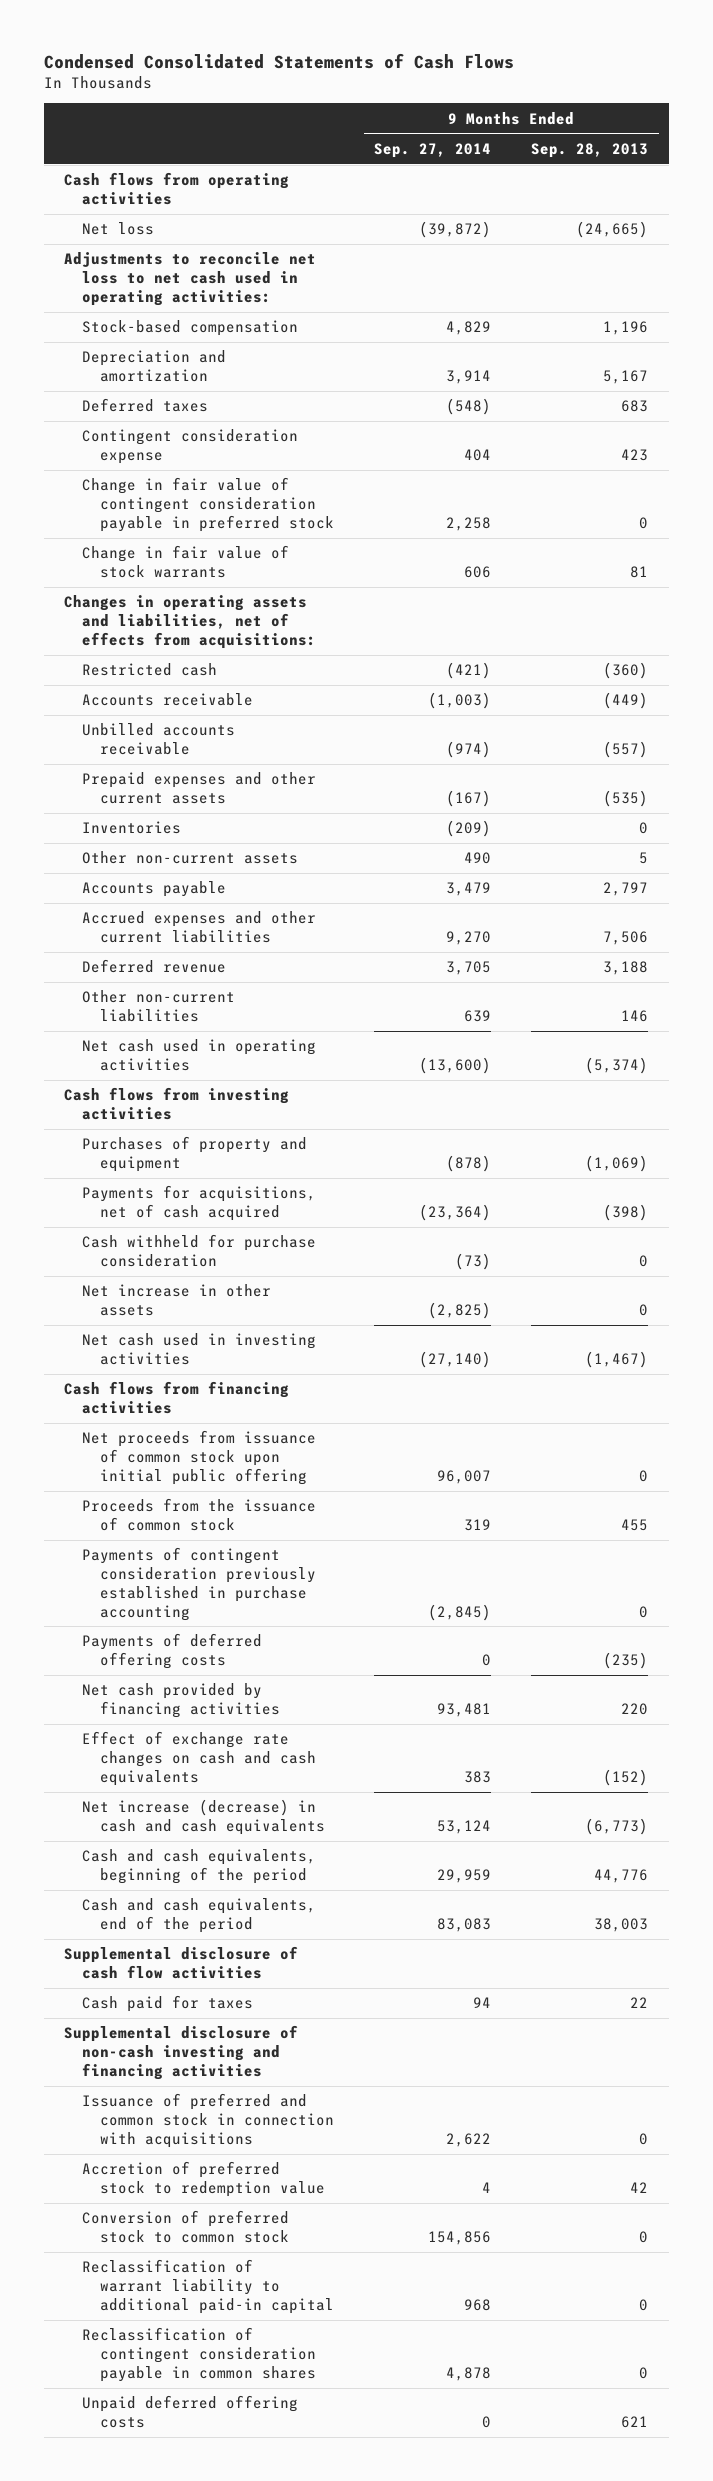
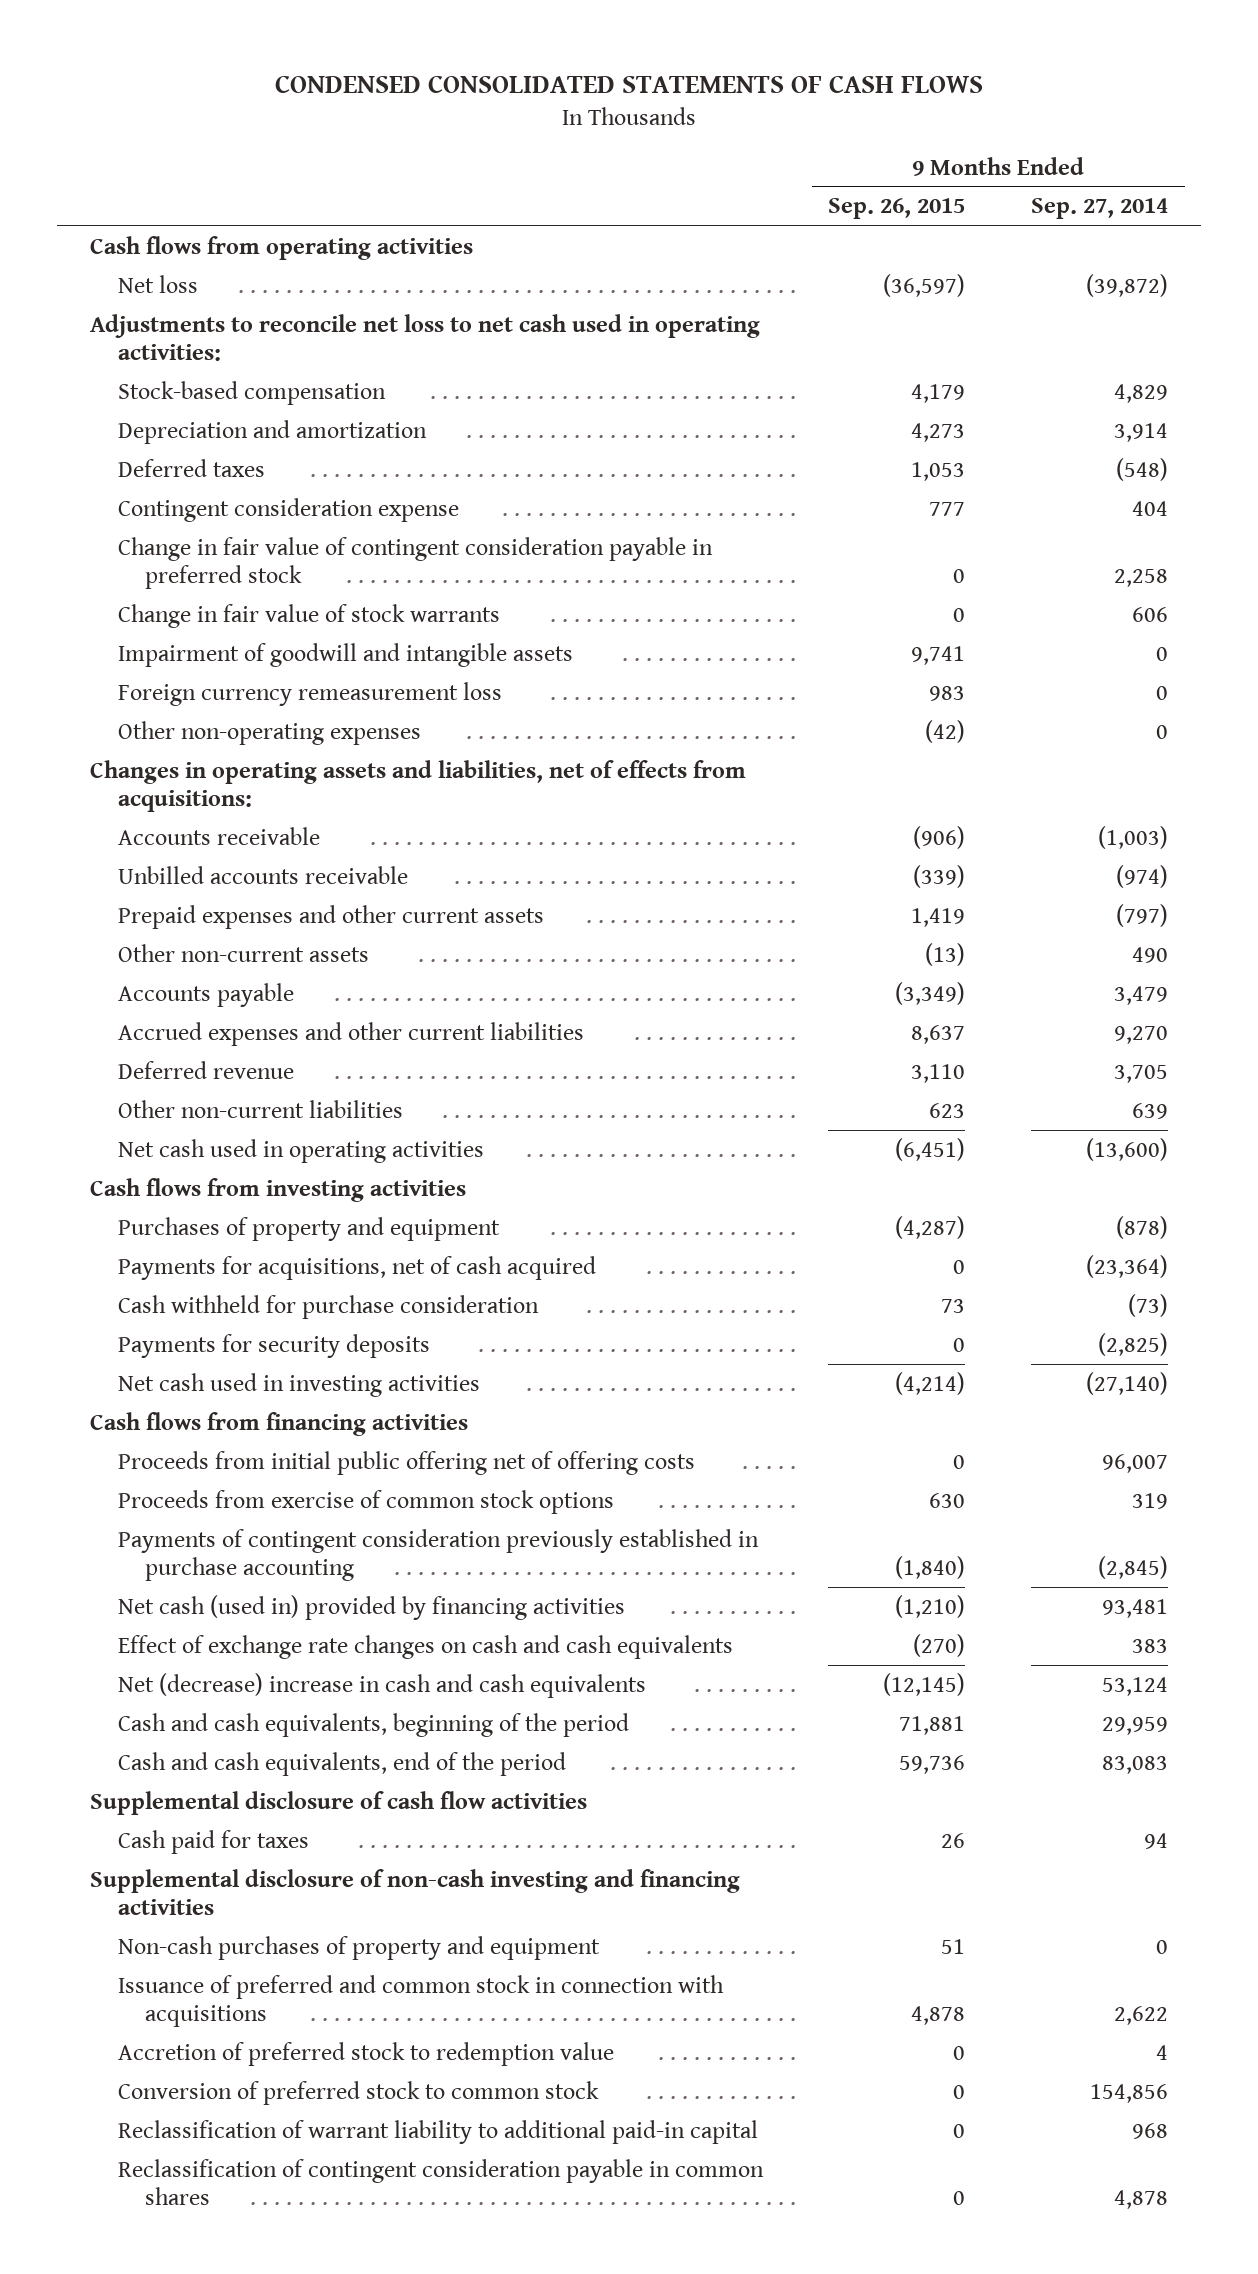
- Condensed Consolidated Statements of Cash Flows
+ CONDENSED CONSOLIDATED STATEMENTS OF CASH FLOWS
- | 9 Months Ended Sep. 27, 2014 | 9 Months Ended Sep. 28, 2013
+ | 9 Months Ended Sep. 26, 2015 | 9 Months Ended Sep. 27, 2014
+ Impairment of goodwill and intangible assets | 9,741 | 0
+ Foreign currency remeasurement loss | 983 | 0
+ Other non-operating expenses | (42) | 0
- Restricted cash | (421) | (360)
- Prepaid expenses and other current assets | (167) | (535)
- Inventories | (209) | 0
+ Prepaid expenses and other current assets | 1,419 | (797)
- Net increase in other assets | (2,825) | 0
+ Payments for security deposits | 0 | (2,825)
- Net proceeds from issuance of common stock upon initial public offering | 96,007 | 0
- Proceeds from the issuance of common stock | 319 | 455
+ Proceeds from initial public offering net of offering costs | 0 | 96,007
+ Proceeds from exercise of common stock options | 630 | 319
- Payments of deferred offering costs | 0 | (235)
- Net cash provided by financing activities | 93,481 | 220
+ Net cash (used in) provided by financing activities | (1,210) | 93,481
- Net increase (decrease) in cash and cash equivalents | 53,124 | (6,773)
+ Net (decrease) increase in cash and cash equivalents | (12,145) | 53,124
+ Non-cash purchases of property and equipment | 51 | 0
- Unpaid deferred offering costs | 0 | 621

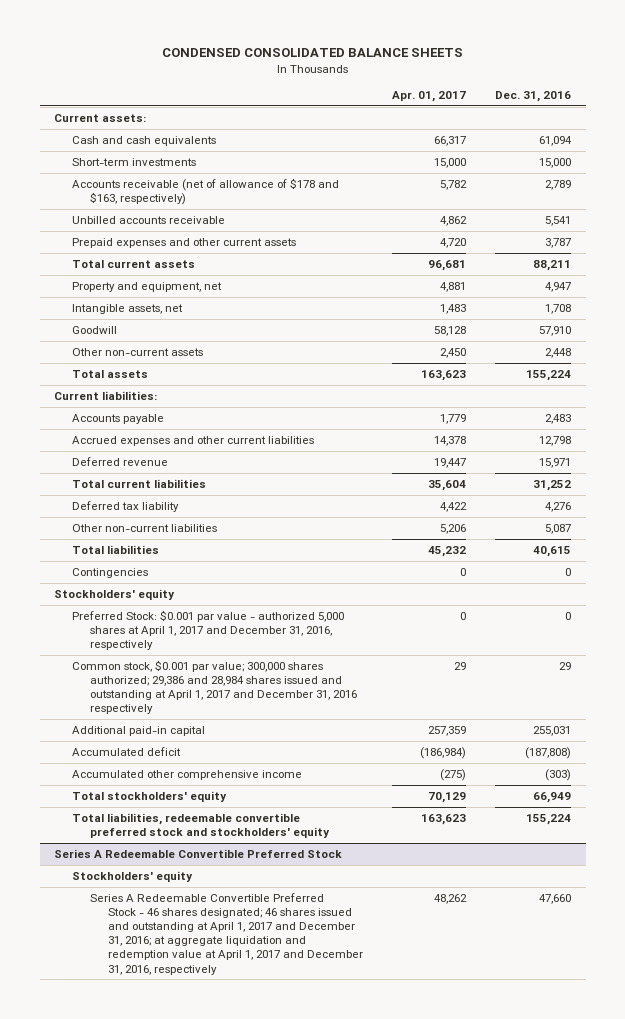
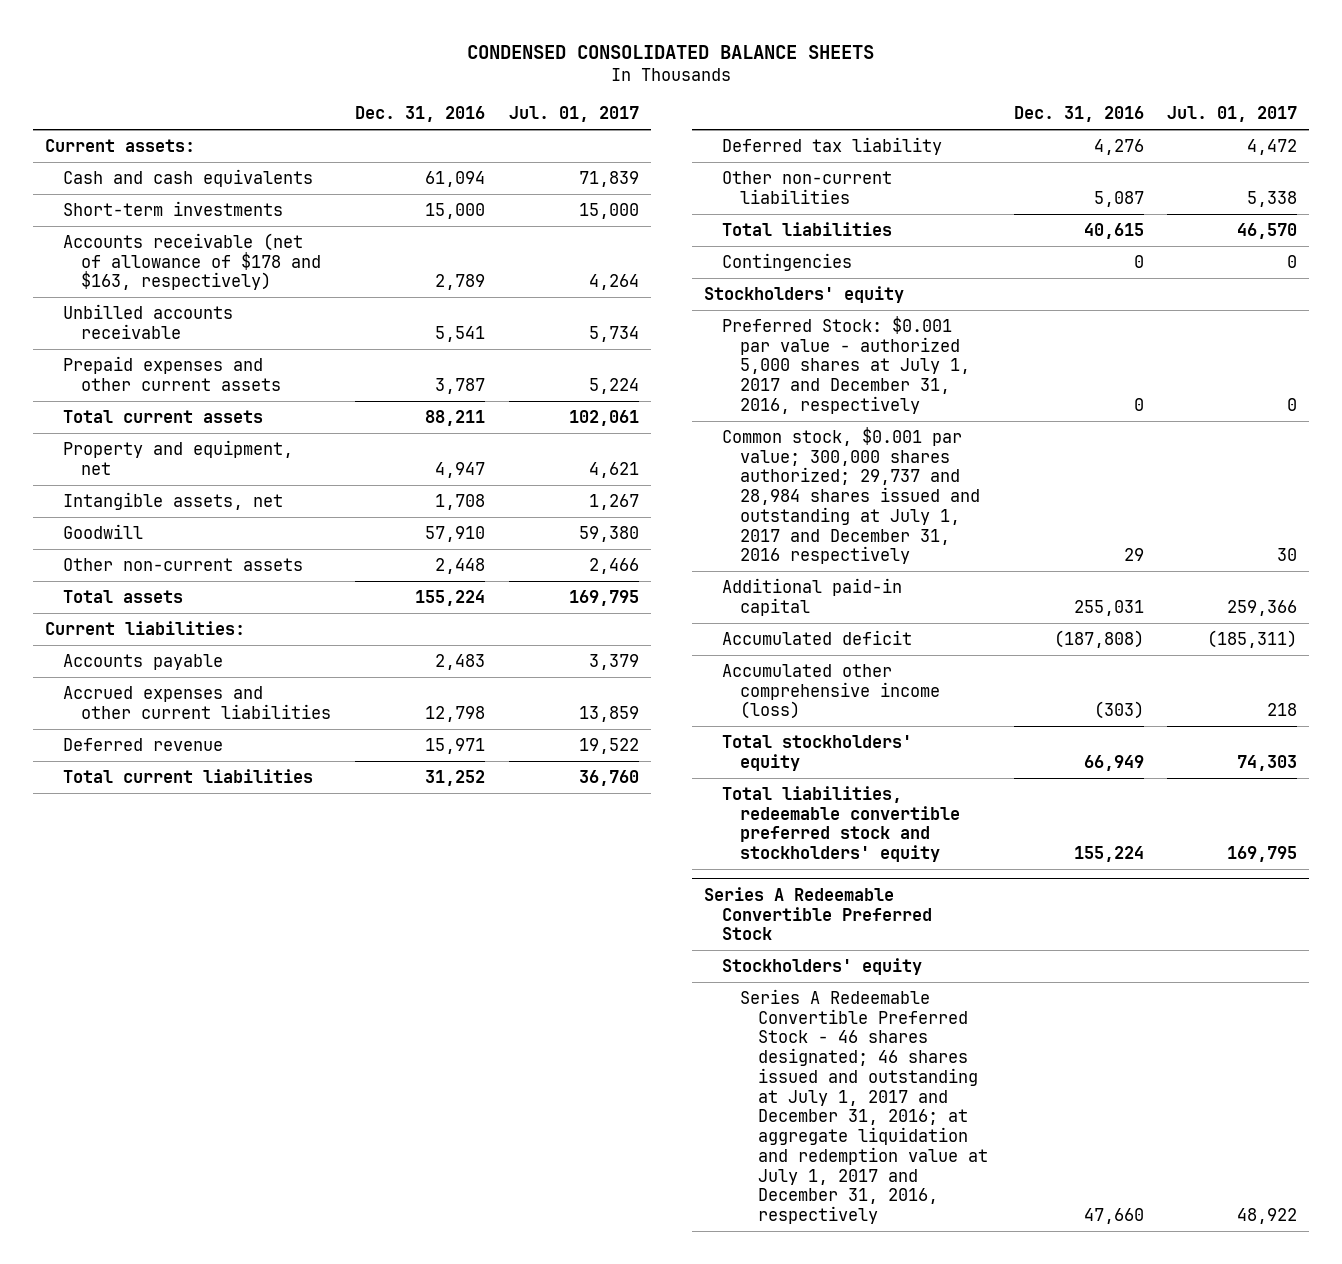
- | Apr. 01, 2017 | Dec. 31, 2016
+ | Dec. 31, 2016 | Jul. 01, 2017
- Preferred Stock: $0.001 par value - authorized 5,000 shares at April 1, 2017 and December 31, 2016, respectively | 0 | 0
- Common stock, $0.001 par value; 300,000 shares authorized; 29,386 and 28,984 shares issued and outstanding at April 1, 2017 and December 31, 2016 respectively | 29 | 29
+ Preferred Stock: $0.001 par value - authorized 5,000 shares at July 1, 2017 and December 31, 2016, respectively | 0 | 0
+ Common stock, $0.001 par value; 300,000 shares authorized; 29,737 and 28,984 shares issued and outstanding at July 1, 2017 and December 31, 2016 respectively | 29 | 30
- Accumulated other comprehensive income | (275) | (303)
+ Accumulated other comprehensive income (loss) | (303) | 218
@ Series A Redeemable Convertible Preferred Stock
- Series A Redeemable Convertible Preferred Stock - 46 shares designated; 46 shares issued and outstanding at April 1, 2017 and December 31, 2016; at aggregate liquidation and redemption value at April 1, 2017 and December 31, 2016, respectively | 48,262 | 47,660
+ Series A Redeemable Convertible Preferred Stock - 46 shares designated; 46 shares issued and outstanding at July 1, 2017 and December 31, 2016; at aggregate liquidation and redemption value at July 1, 2017 and December 31, 2016, respectively | 47,660 | 48,922

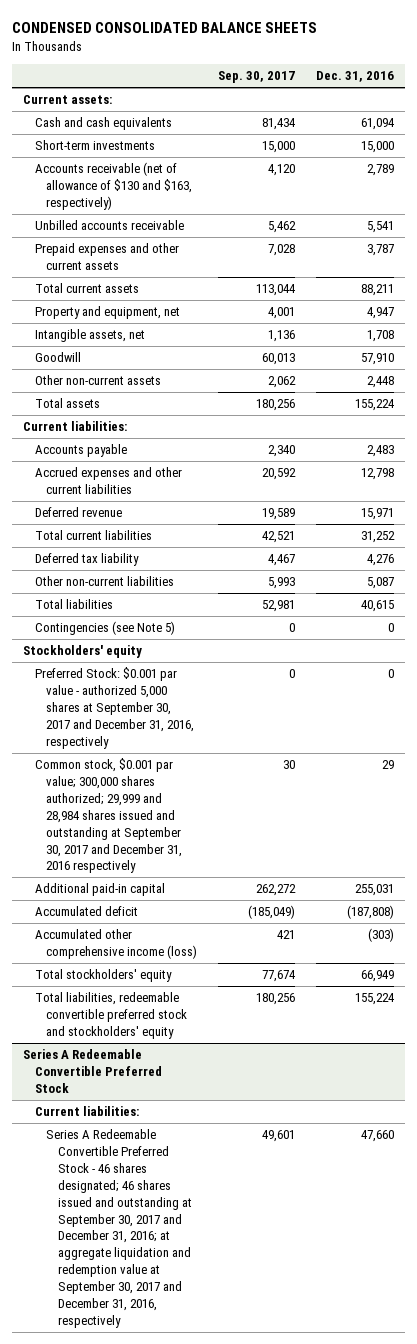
- | Dec. 31, 2016 | Jul. 01, 2017
+ | Sep. 30, 2017 | Dec. 31, 2016
- Accounts receivable (net of allowance of $178 and $163, respectively) | 2,789 | 4,264
+ Accounts receivable (net of allowance of $130 and $163, respectively) | 4,120 | 2,789
- Contingencies | 0 | 0
+ Contingencies (see Note 5) | 0 | 0
- Preferred Stock: $0.001 par value - authorized 5,000 shares at July 1, 2017 and December 31, 2016, respectively | 0 | 0
- Common stock, $0.001 par value; 300,000 shares authorized; 29,737 and 28,984 shares issued and outstanding at July 1, 2017 and December 31, 2016 respectively | 29 | 30
+ Preferred Stock: $0.001 par value - authorized 5,000 shares at September 30, 2017 and December 31, 2016, respectively | 0 | 0
+ Common stock, $0.001 par value; 300,000 shares authorized; 29,999 and 28,984 shares issued and outstanding at September 30, 2017 and December 31, 2016 respectively | 30 | 29
@ Series A Redeemable Convertible Preferred Stock
- Stockholders' equity
- Series A Redeemable Convertible Preferred Stock - 46 shares designated; 46 shares issued and outstanding at July 1, 2017 and December 31, 2016; at aggregate liquidation and redemption value at July 1, 2017 and December 31, 2016, respectively | 47,660 | 48,922
+ Current liabilities:
+ Series A Redeemable Convertible Preferred Stock - 46 shares designated; 46 shares issued and outstanding at September 30, 2017 and December 31, 2016; at aggregate liquidation and redemption value at September 30, 2017 and December 31, 2016, respectively | 49,601 | 47,660

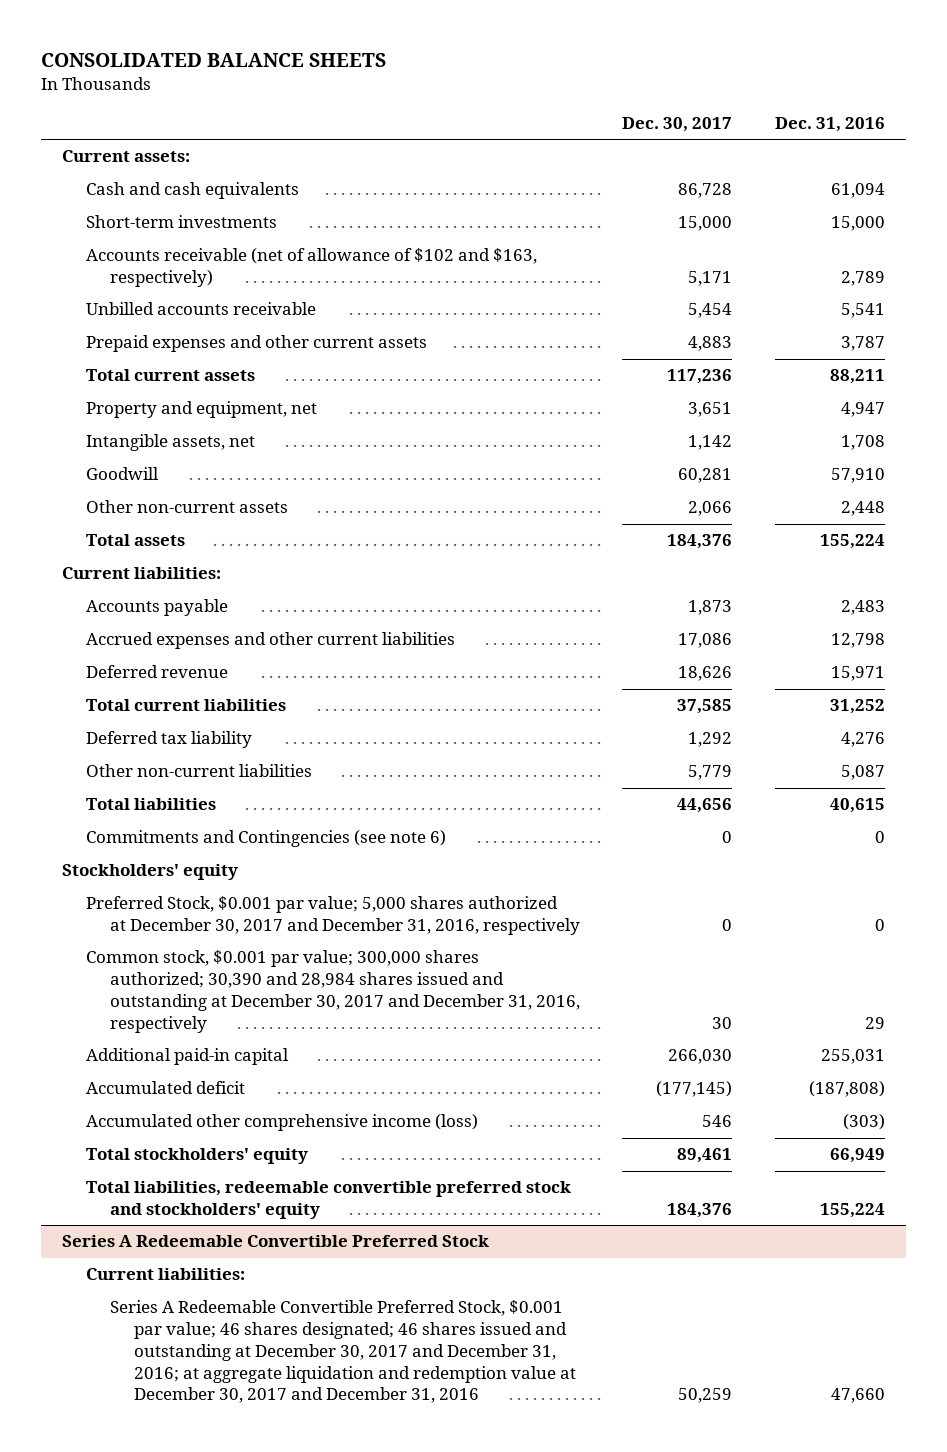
- CONDENSED CONSOLIDATED BALANCE SHEETS
+ CONSOLIDATED BALANCE SHEETS
- | Sep. 30, 2017 | Dec. 31, 2016
+ | Dec. 30, 2017 | Dec. 31, 2016
- Accounts receivable (net of allowance of $130 and $163, respectively) | 4,120 | 2,789
+ Accounts receivable (net of allowance of $102 and $163, respectively) | 5,171 | 2,789
- Contingencies (see Note 5) | 0 | 0
+ Commitments and Contingencies (see note 6) | 0 | 0
- Preferred Stock: $0.001 par value - authorized 5,000 shares at September 30, 2017 and December 31, 2016, respectively | 0 | 0
- Common stock, $0.001 par value; 300,000 shares authorized; 29,999 and 28,984 shares issued and outstanding at September 30, 2017 and December 31, 2016 respectively | 30 | 29
+ Preferred Stock, $0.001 par value; 5,000 shares authorized at December 30, 2017 and December 31, 2016, respectively | 0 | 0
+ Common stock, $0.001 par value; 300,000 shares authorized; 30,390 and 28,984 shares issued and outstanding at December 30, 2017 and December 31, 2016, respectively | 30 | 29
@ Series A Redeemable Convertible Preferred Stock
- Series A Redeemable Convertible Preferred Stock - 46 shares designated; 46 shares issued and outstanding at September 30, 2017 and December 31, 2016; at aggregate liquidation and redemption value at September 30, 2017 and December 31, 2016, respectively | 49,601 | 47,660
+ Series A Redeemable Convertible Preferred Stock, $0.001 par value; 46 shares designated; 46 shares issued and outstanding at December 30, 2017 and December 31, 2016; at aggregate liquidation and redemption value at December 30, 2017 and December 31, 2016 | 50,259 | 47,660

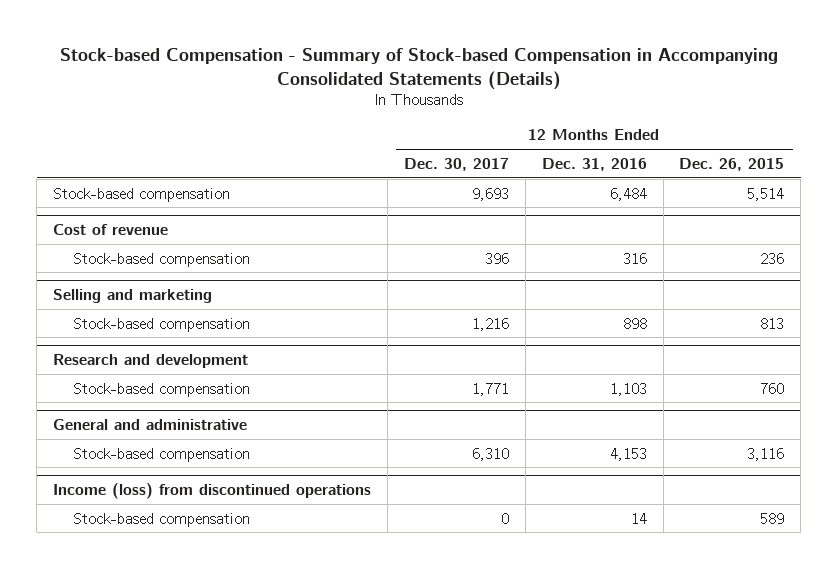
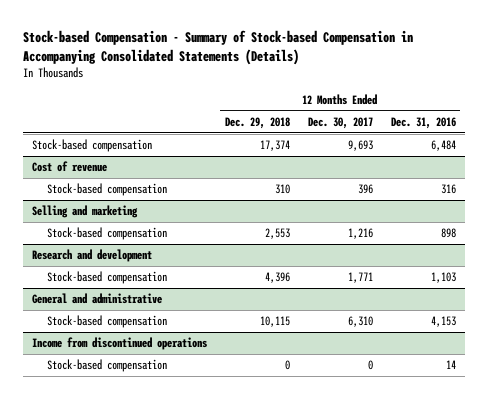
- | 12 Months Ended Dec. 30, 2017 | 12 Months Ended Dec. 31, 2016 | 12 Months Ended Dec. 26, 2015
+ | 12 Months Ended Dec. 29, 2018 | 12 Months Ended Dec. 30, 2017 | 12 Months Ended Dec. 31, 2016
- Income (loss) from discontinued operations
+ Income from discontinued operations

